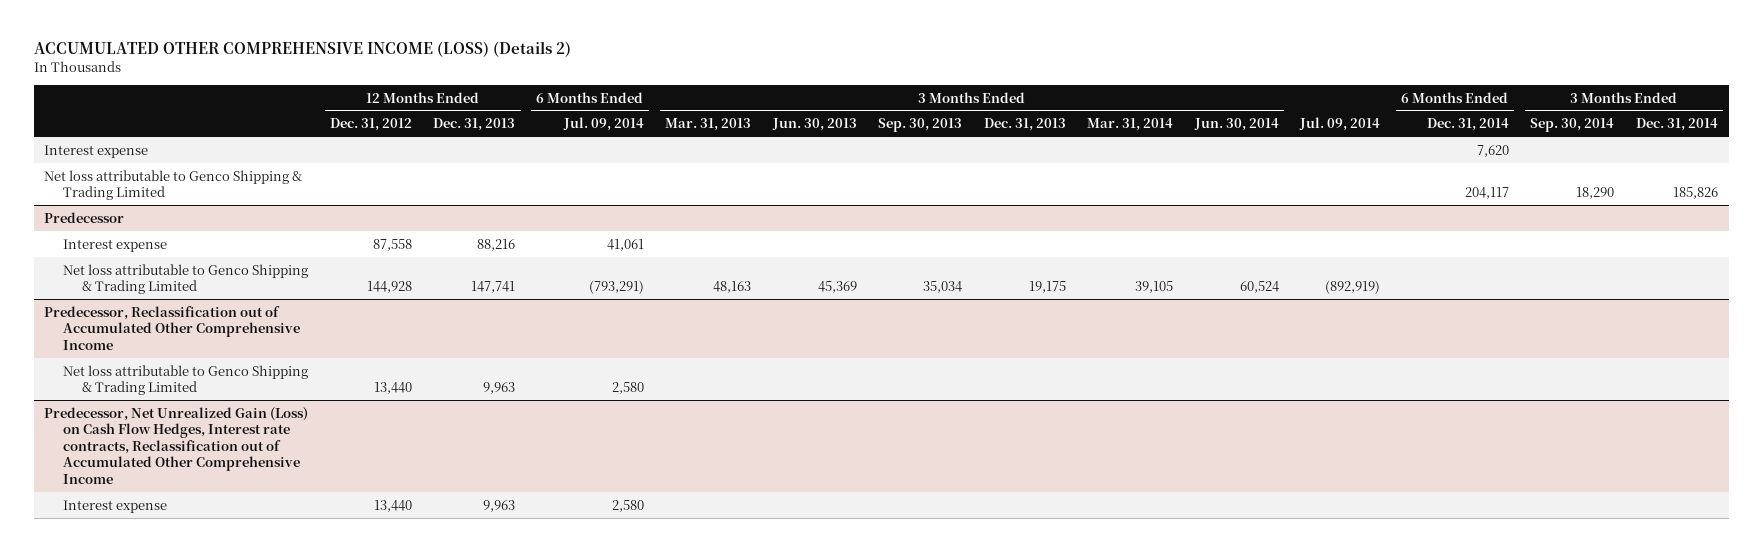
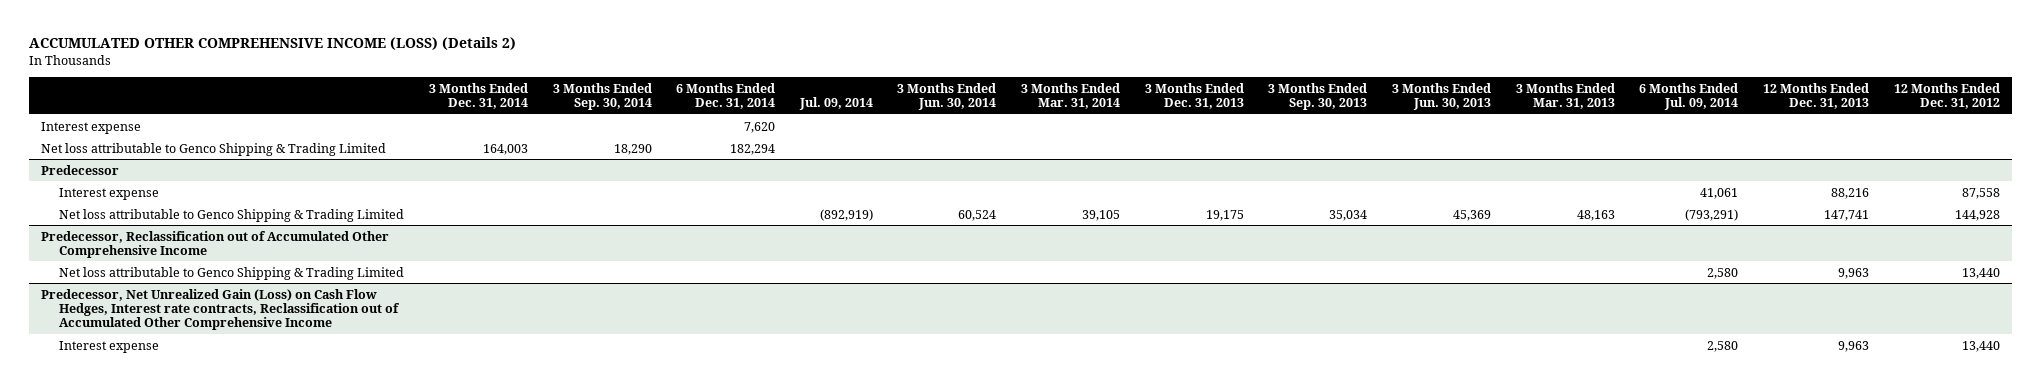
- | 12 Months Ended Dec. 31, 2012 | 12 Months Ended Dec. 31, 2013 | 6 Months Ended Jul. 09, 2014 | 3 Months Ended Mar. 31, 2013 | 3 Months Ended Jun. 30, 2013 | 3 Months Ended Sep. 30, 2013 | 3 Months Ended Dec. 31, 2013 | 3 Months Ended Mar. 31, 2014 | 3 Months Ended Jun. 30, 2014 | Jul. 09, 2014 | 6 Months Ended Dec. 31, 2014 | 3 Months Ended Sep. 30, 2014 | 3 Months Ended Dec. 31, 2014
+ | 3 Months Ended Dec. 31, 2014 | 3 Months Ended Sep. 30, 2014 | 6 Months Ended Dec. 31, 2014 | Jul. 09, 2014 | 3 Months Ended Jun. 30, 2014 | 3 Months Ended Mar. 31, 2014 | 3 Months Ended Dec. 31, 2013 | 3 Months Ended Sep. 30, 2013 | 3 Months Ended Jun. 30, 2013 | 3 Months Ended Mar. 31, 2013 | 6 Months Ended Jul. 09, 2014 | 12 Months Ended Dec. 31, 2013 | 12 Months Ended Dec. 31, 2012
- Net loss attributable to Genco Shipping & Trading Limited | | | | | | | | | | | 204,117 | 18,290 | 185,826
+ Net loss attributable to Genco Shipping & Trading Limited | 164,003 | 18,290 | 182,294 | | | | | | | | | |

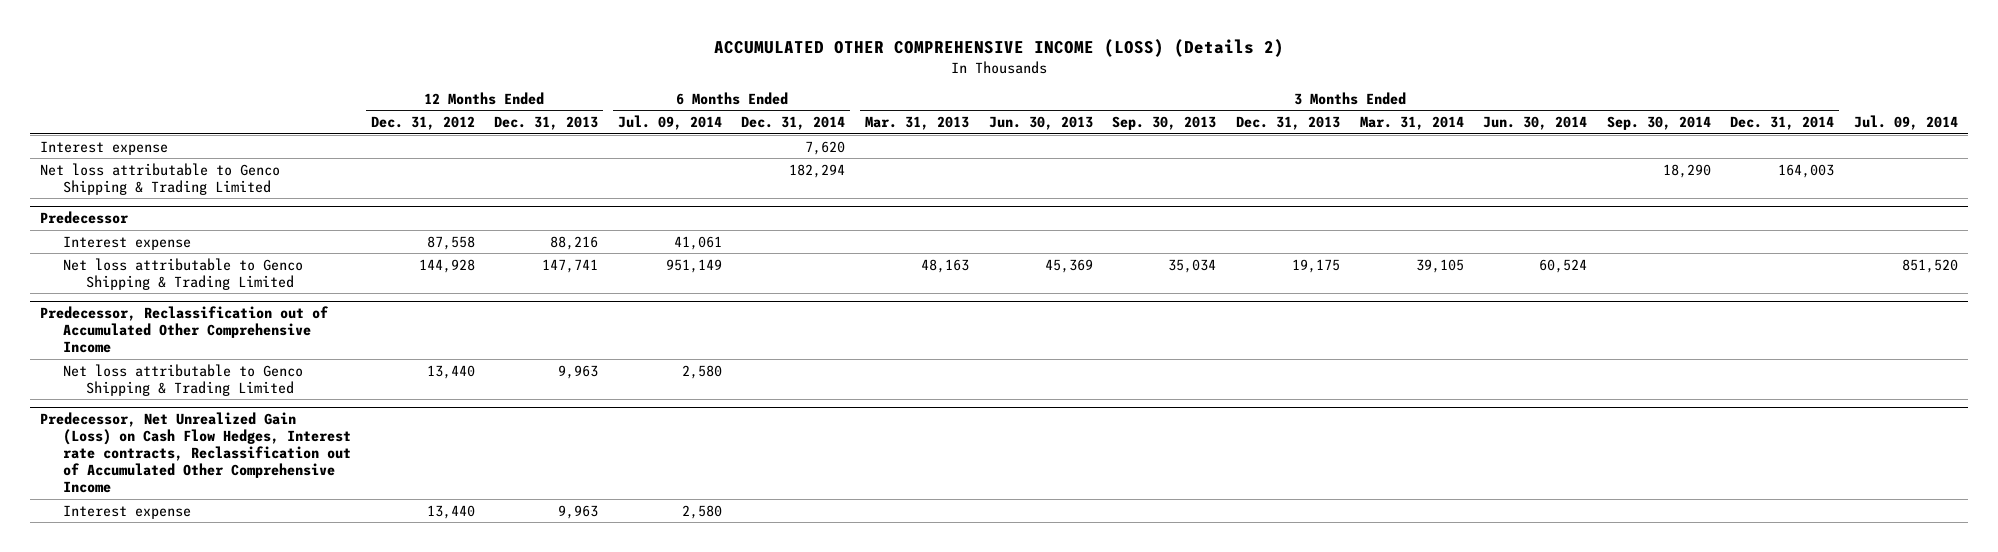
- | 3 Months Ended Dec. 31, 2014 | 3 Months Ended Sep. 30, 2014 | 6 Months Ended Dec. 31, 2014 | Jul. 09, 2014 | 3 Months Ended Jun. 30, 2014 | 3 Months Ended Mar. 31, 2014 | 3 Months Ended Dec. 31, 2013 | 3 Months Ended Sep. 30, 2013 | 3 Months Ended Jun. 30, 2013 | 3 Months Ended Mar. 31, 2013 | 6 Months Ended Jul. 09, 2014 | 12 Months Ended Dec. 31, 2013 | 12 Months Ended Dec. 31, 2012
+ | 12 Months Ended Dec. 31, 2012 | 12 Months Ended Dec. 31, 2013 | 6 Months Ended Jul. 09, 2014 | 6 Months Ended Dec. 31, 2014 | 3 Months Ended Mar. 31, 2013 | 3 Months Ended Jun. 30, 2013 | 3 Months Ended Sep. 30, 2013 | 3 Months Ended Dec. 31, 2013 | 3 Months Ended Mar. 31, 2014 | 3 Months Ended Jun. 30, 2014 | 3 Months Ended Sep. 30, 2014 | 3 Months Ended Dec. 31, 2014 | Jul. 09, 2014
@ Predecessor
- Net loss attributable to Genco Shipping & Trading Limited | | | | (892,919) | 60,524 | 39,105 | 19,175 | 35,034 | 45,369 | 48,163 | (793,291) | 147,741 | 144,928
+ Net loss attributable to Genco Shipping & Trading Limited | 144,928 | 147,741 | 951,149 | | 48,163 | 45,369 | 35,034 | 19,175 | 39,105 | 60,524 | | | 851,520

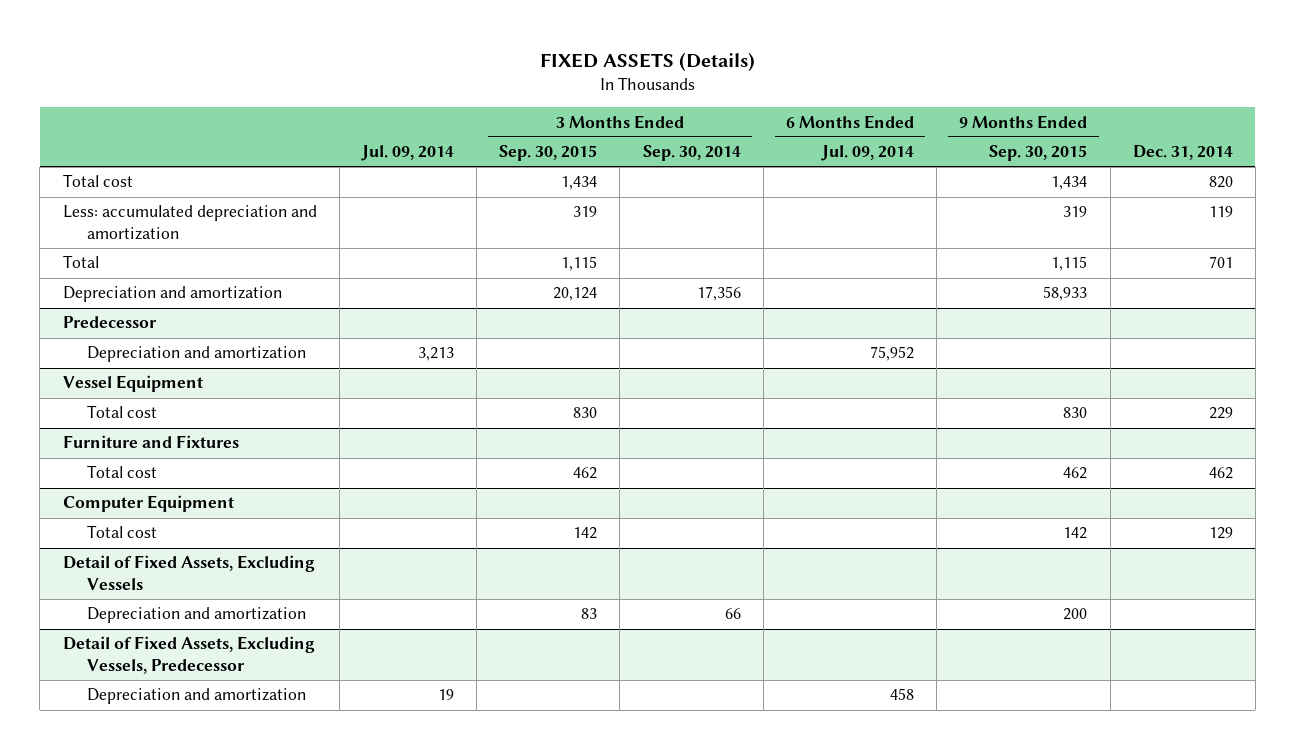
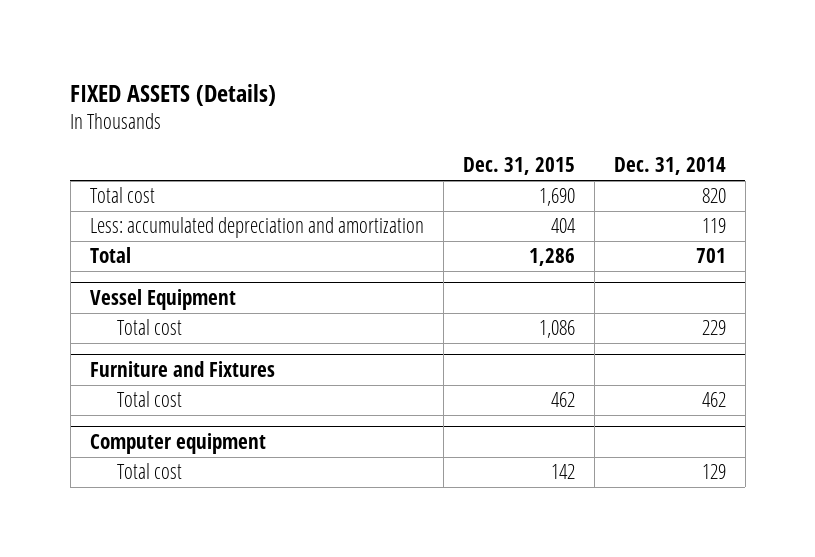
- | Jul. 09, 2014 | 3 Months Ended Sep. 30, 2015 | 3 Months Ended Sep. 30, 2014 | 6 Months Ended Jul. 09, 2014 | 9 Months Ended Sep. 30, 2015 | Dec. 31, 2014
+ | Dec. 31, 2015 | Dec. 31, 2014
- Depreciation and amortization | | 20,124 | 17,356 | | 58,933 |
- Predecessor
- Depreciation and amortization | 3,213 | | | 75,952 | |
- Computer Equipment
+ Computer equipment
- Detail of Fixed Assets, Excluding Vessels
- Depreciation and amortization | | 83 | 66 | | 200 |
- Detail of Fixed Assets, Excluding Vessels, Predecessor
- Depreciation and amortization | 19 | | | 458 | |

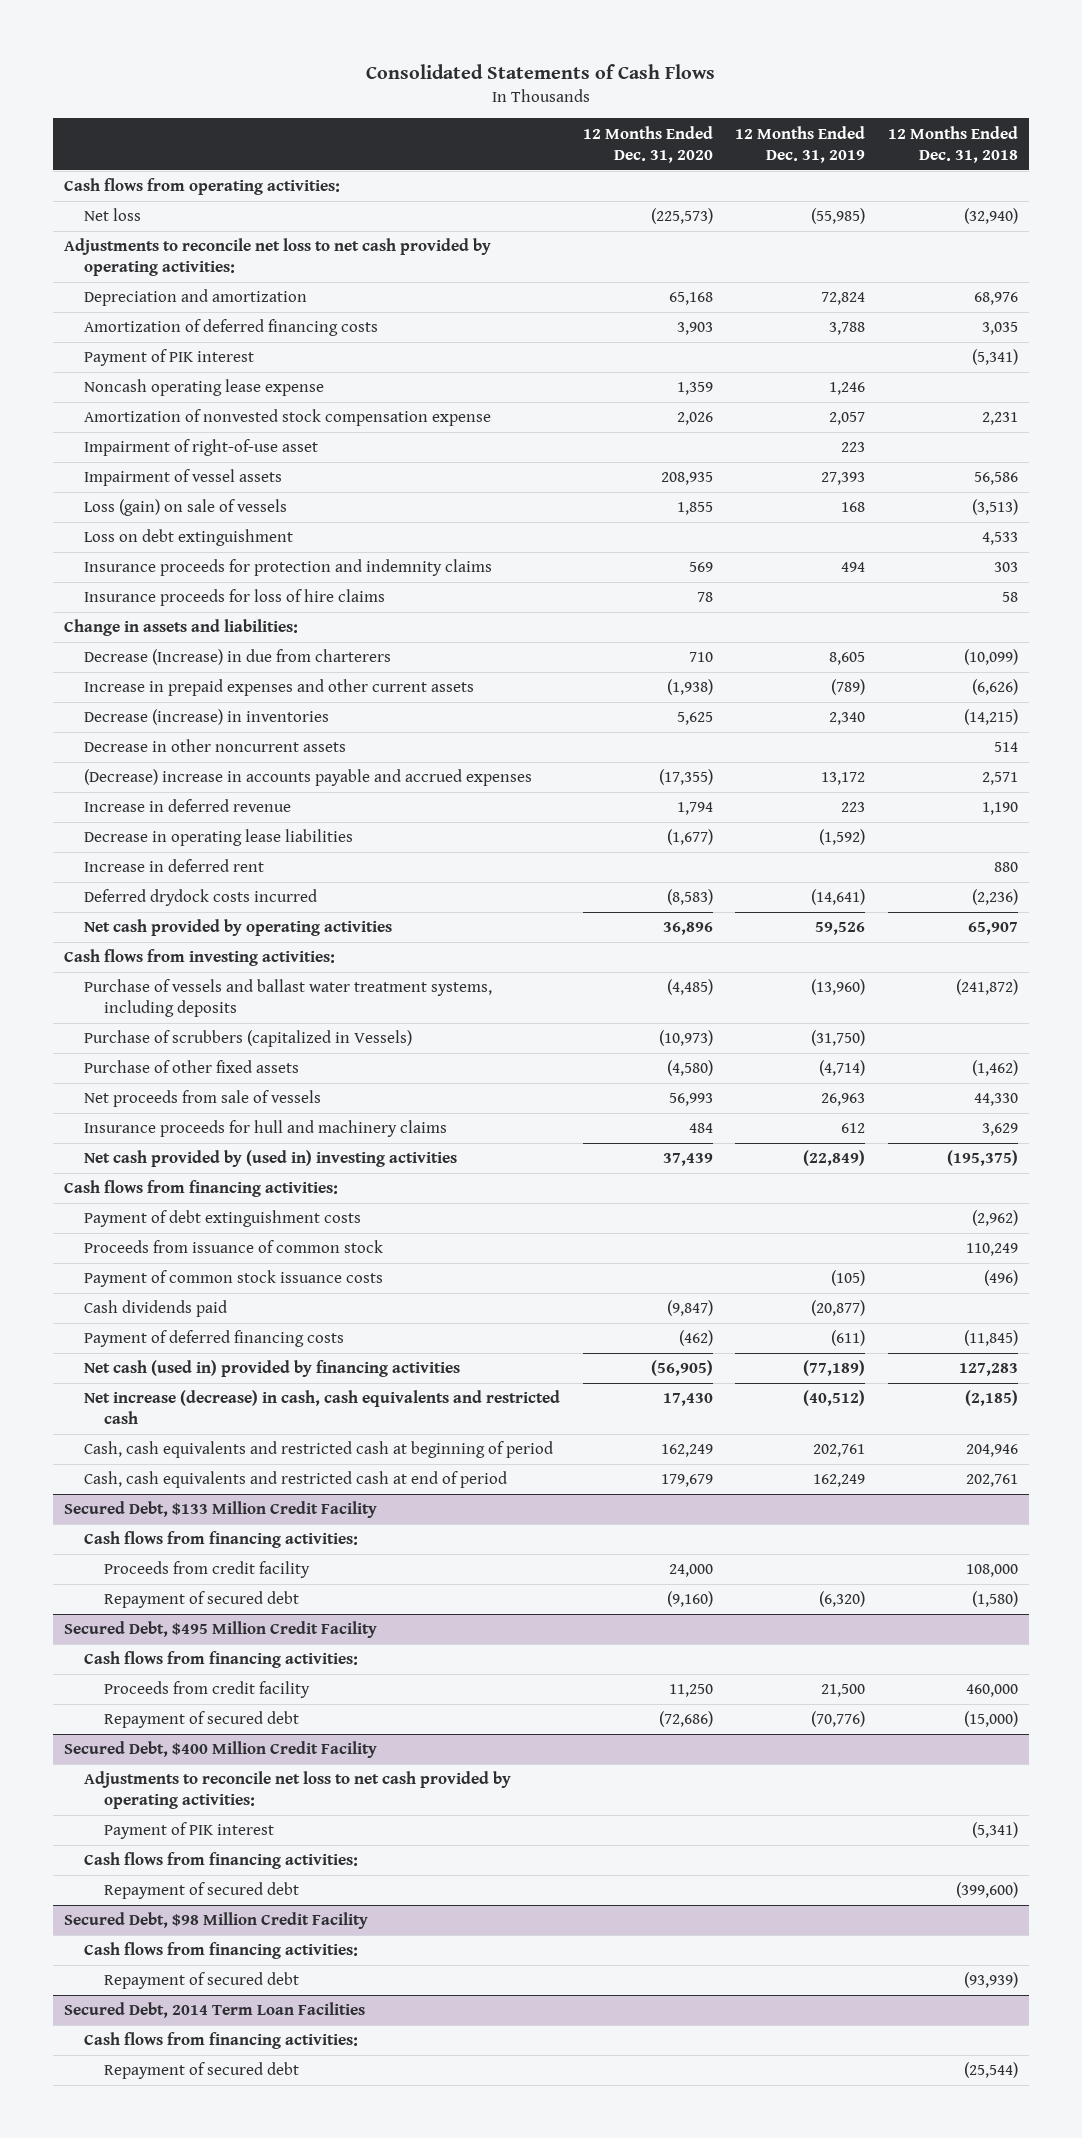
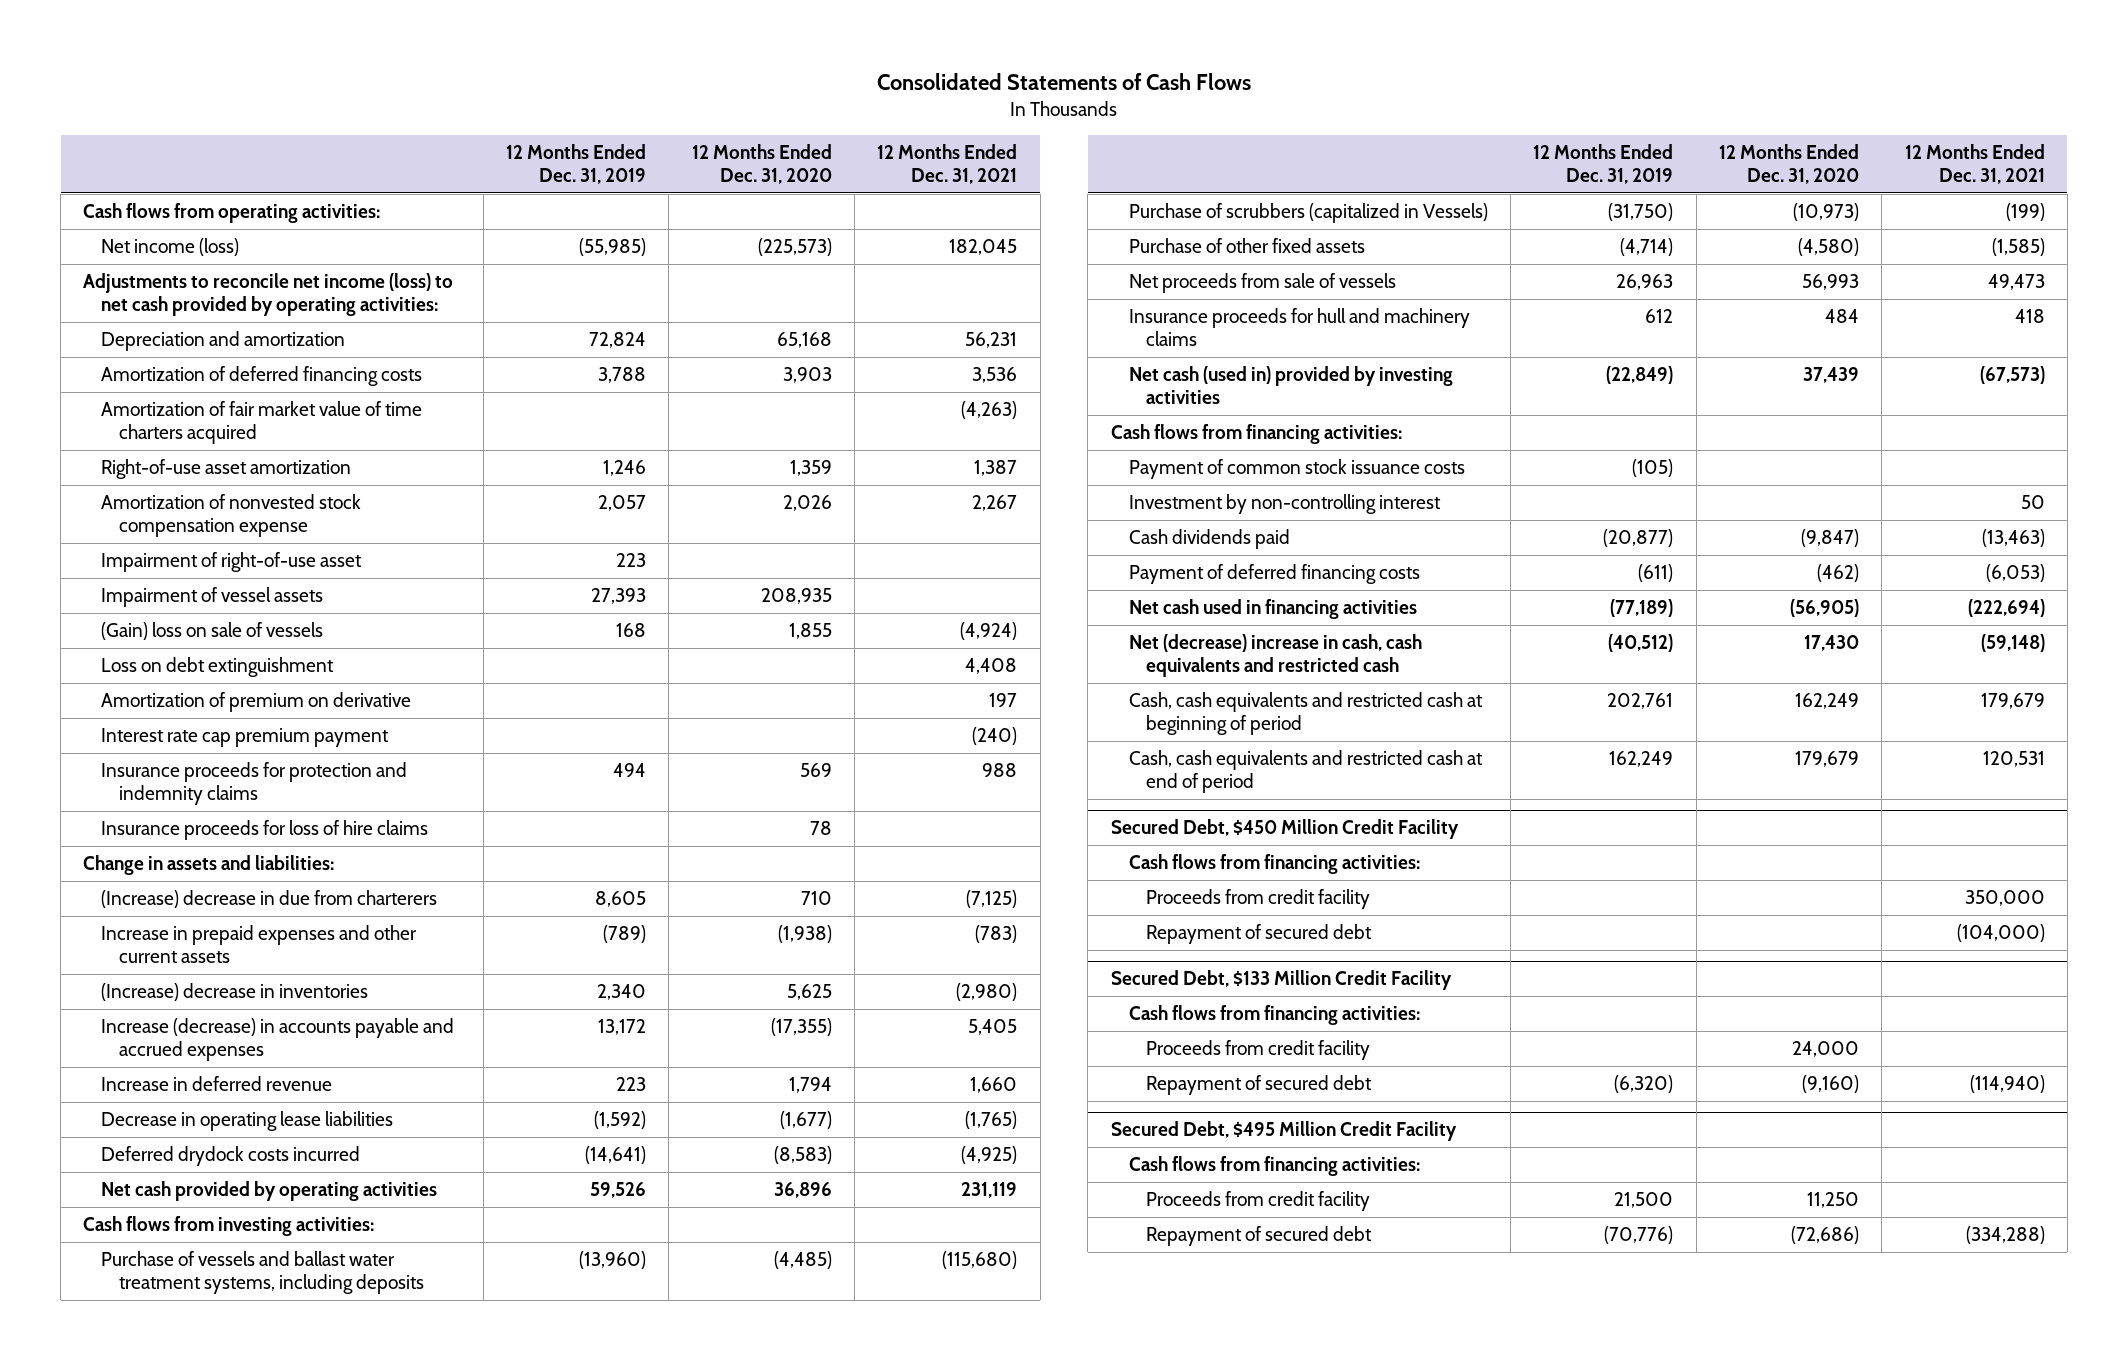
- | 12 Months Ended Dec. 31, 2020 | 12 Months Ended Dec. 31, 2019 | 12 Months Ended Dec. 31, 2018
+ | 12 Months Ended Dec. 31, 2019 | 12 Months Ended Dec. 31, 2020 | 12 Months Ended Dec. 31, 2021
- Net loss | (225,573) | (55,985) | (32,940)
- Adjustments to reconcile net loss to net cash provided by operating activities:
+ Net income (loss) | (55,985) | (225,573) | 182,045
+ Adjustments to reconcile net income (loss) to net cash provided by operating activities:
- Payment of PIK interest | | | (5,341)
- Noncash operating lease expense | 1,359 | 1,246 |
+ Amortization of fair market value of time charters acquired | | | (4,263)
+ Right-of-use asset amortization | 1,246 | 1,359 | 1,387
- Loss (gain) on sale of vessels | 1,855 | 168 | (3,513)
+ (Gain) loss on sale of vessels | 168 | 1,855 | (4,924)
+ Amortization of premium on derivative | | | 197
+ Interest rate cap premium payment | | | (240)
- Decrease (Increase) in due from charterers | 710 | 8,605 | (10,099)
+ (Increase) decrease in due from charterers | 8,605 | 710 | (7,125)
- Decrease (increase) in inventories | 5,625 | 2,340 | (14,215)
- Decrease in other noncurrent assets | | | 514
- (Decrease) increase in accounts payable and accrued expenses | (17,355) | 13,172 | 2,571
+ (Increase) decrease in inventories | 2,340 | 5,625 | (2,980)
+ Increase (decrease) in accounts payable and accrued expenses | 13,172 | (17,355) | 5,405
- Increase in deferred rent | | | 880
- Net cash provided by (used in) investing activities | 37,439 | (22,849) | (195,375)
+ Net cash (used in) provided by investing activities | (22,849) | 37,439 | (67,573)
- Payment of debt extinguishment costs | | | (2,962)
- Proceeds from issuance of common stock | | | 110,249
+ Investment by non-controlling interest | | | 50
- Net cash (used in) provided by financing activities | (56,905) | (77,189) | 127,283
- Net increase (decrease) in cash, cash equivalents and restricted cash | 17,430 | (40,512) | (2,185)
+ Net cash used in financing activities | (77,189) | (56,905) | (222,694)
+ Net (decrease) increase in cash, cash equivalents and restricted cash | (40,512) | 17,430 | (59,148)
+ Secured Debt, $450 Million Credit Facility
+ Cash flows from financing activities:
+ Proceeds from credit facility | | | 350,000
+ Repayment of secured debt | | | (104,000)
- Secured Debt, $400 Million Credit Facility
- Adjustments to reconcile net loss to net cash provided by operating activities:
- Payment of PIK interest | | | (5,341)
- Cash flows from financing activities:
- Repayment of secured debt | | | (399,600)
- Secured Debt, $98 Million Credit Facility
- Cash flows from financing activities:
- Repayment of secured debt | | | (93,939)
- Secured Debt, 2014 Term Loan Facilities
- Cash flows from financing activities:
- Repayment of secured debt | | | (25,544)

